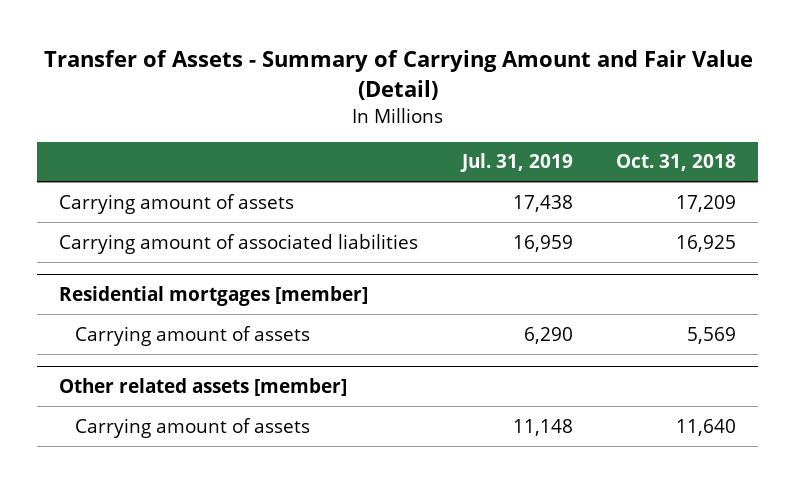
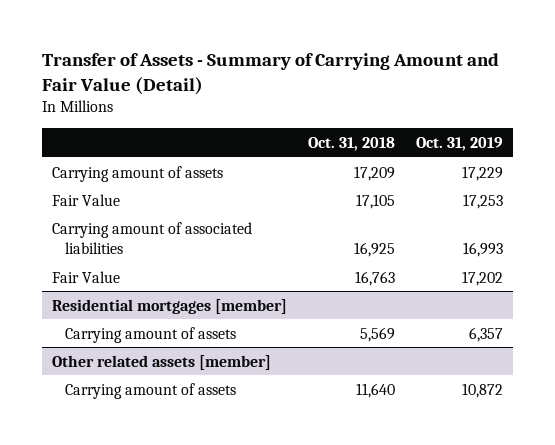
- | Jul. 31, 2019 | Oct. 31, 2018
+ | Oct. 31, 2018 | Oct. 31, 2019
+ Fair Value | 17,105 | 17,253
+ Fair Value | 16,763 | 17,202

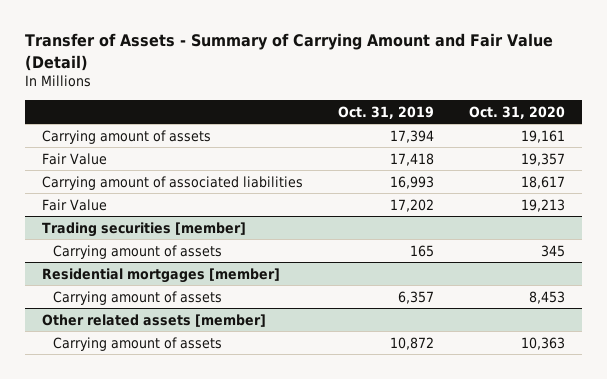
- | Oct. 31, 2018 | Oct. 31, 2019
+ | Oct. 31, 2019 | Oct. 31, 2020
- Carrying amount of assets | 17,209 | 17,229
- Fair Value | 17,105 | 17,253
+ Carrying amount of assets | 17,394 | 19,161
+ Fair Value | 17,418 | 19,357
+ Trading securities [member]
+ Carrying amount of assets | 165 | 345

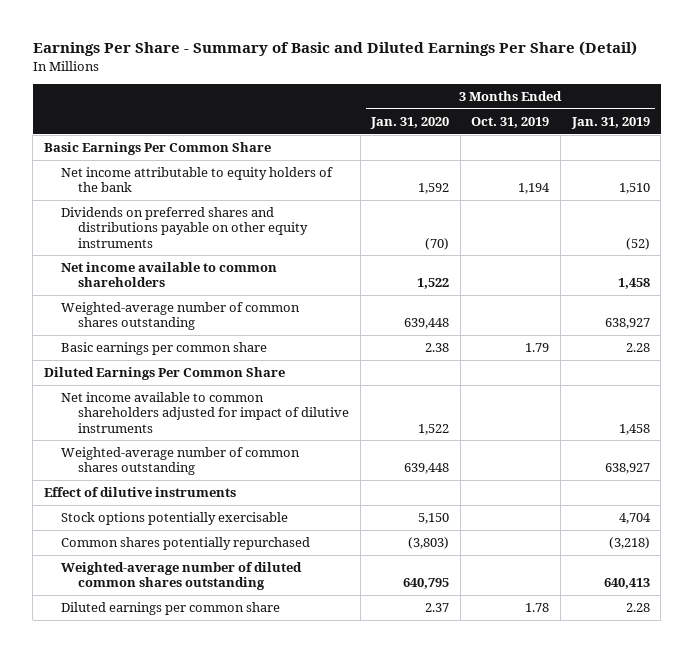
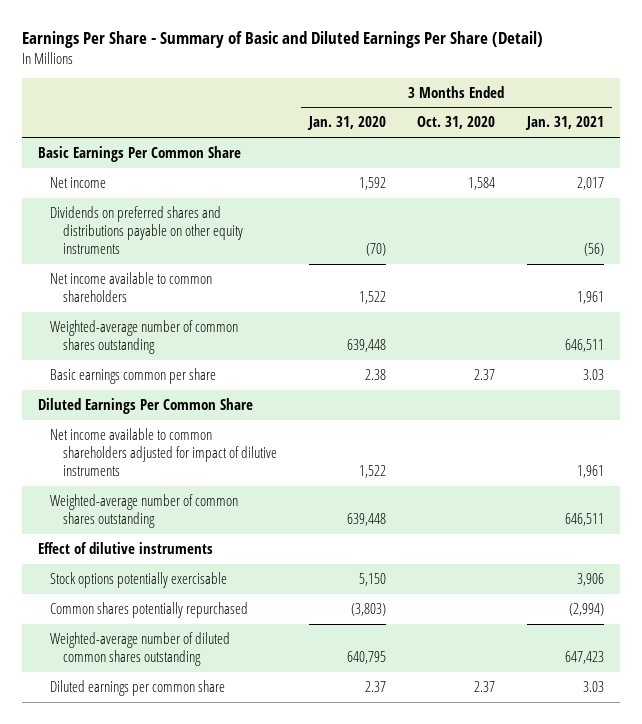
- | 3 Months Ended Jan. 31, 2020 | 3 Months Ended Oct. 31, 2019 | 3 Months Ended Jan. 31, 2019
+ | 3 Months Ended Jan. 31, 2020 | 3 Months Ended Oct. 31, 2020 | 3 Months Ended Jan. 31, 2021
- Net income attributable to equity holders of the bank | 1,592 | 1,194 | 1,510
+ Net income | 1,592 | 1,584 | 2,017
- Basic earnings per common share | 2.38 | 1.79 | 2.28
+ Basic earnings common per share | 2.38 | 2.37 | 3.03

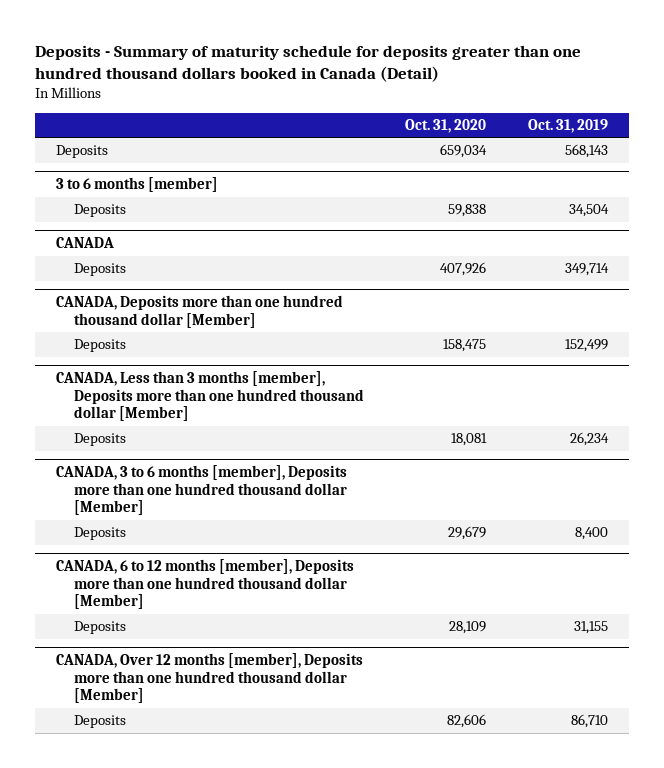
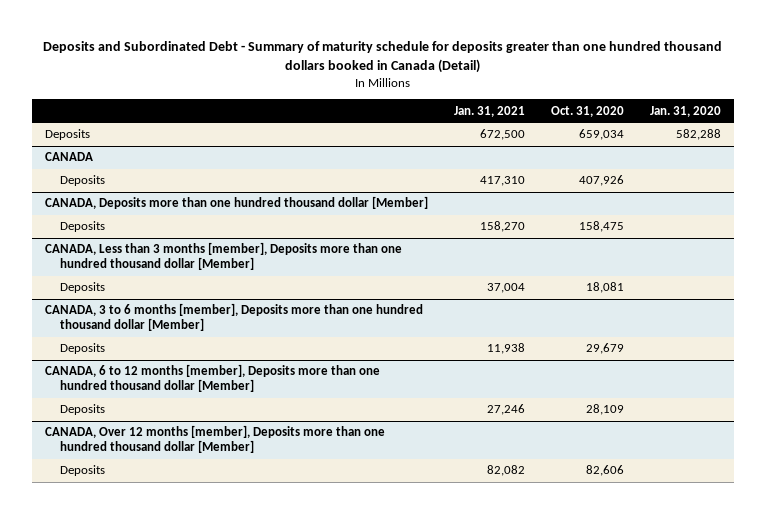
- Deposits - Summary of maturity schedule for deposits greater than one hundred thousand dollars booked in Canada (Detail)
+ Deposits and Subordinated Debt - Summary of maturity schedule for deposits greater than one hundred thousand dollars booked in Canada (Detail)
- | Oct. 31, 2020 | Oct. 31, 2019
+ | Jan. 31, 2021 | Oct. 31, 2020 | Jan. 31, 2020
- 3 to 6 months [member]
- Deposits | 59,838 | 34,504

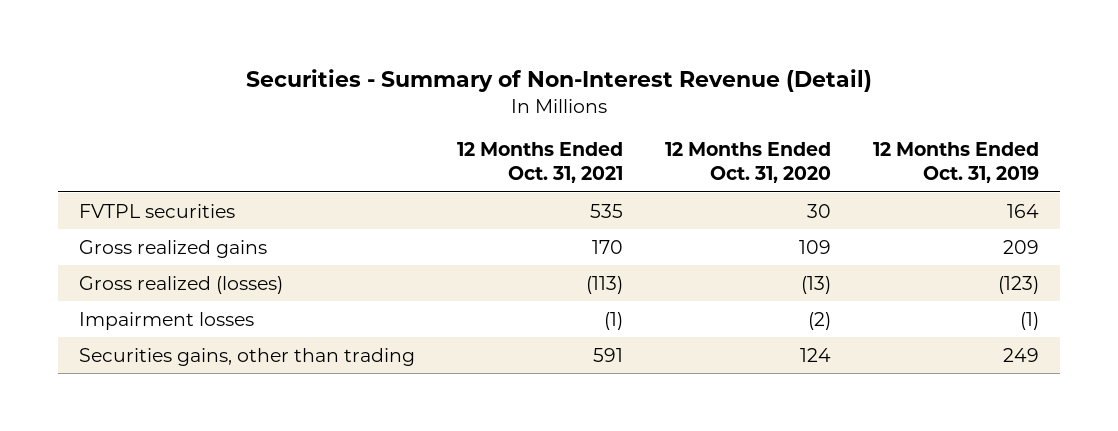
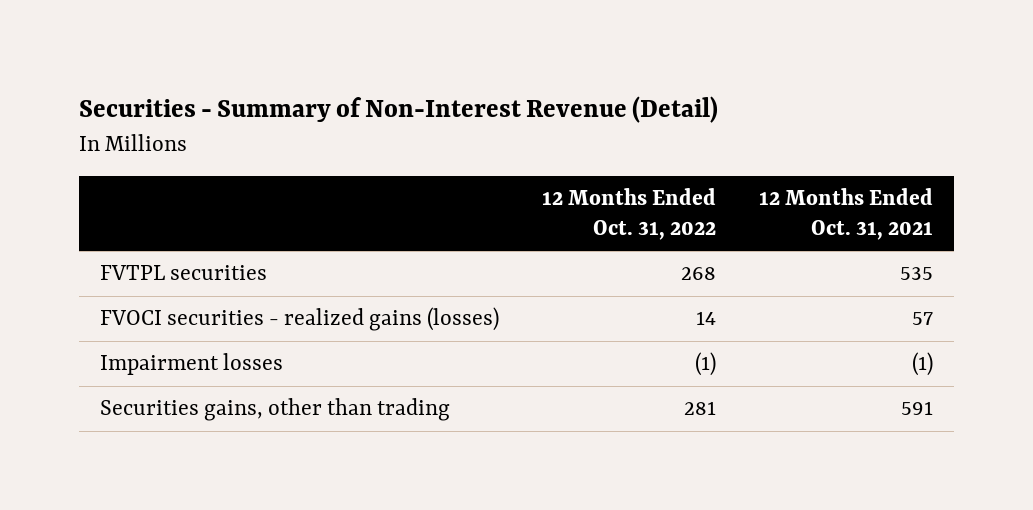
- | 12 Months Ended Oct. 31, 2021 | 12 Months Ended Oct. 31, 2020 | 12 Months Ended Oct. 31, 2019
+ | 12 Months Ended Oct. 31, 2022 | 12 Months Ended Oct. 31, 2021
- Gross realized gains | 170 | 109 | 209
- Gross realized (losses) | (113) | (13) | (123)
+ FVOCI securities - realized gains (losses) | 14 | 57

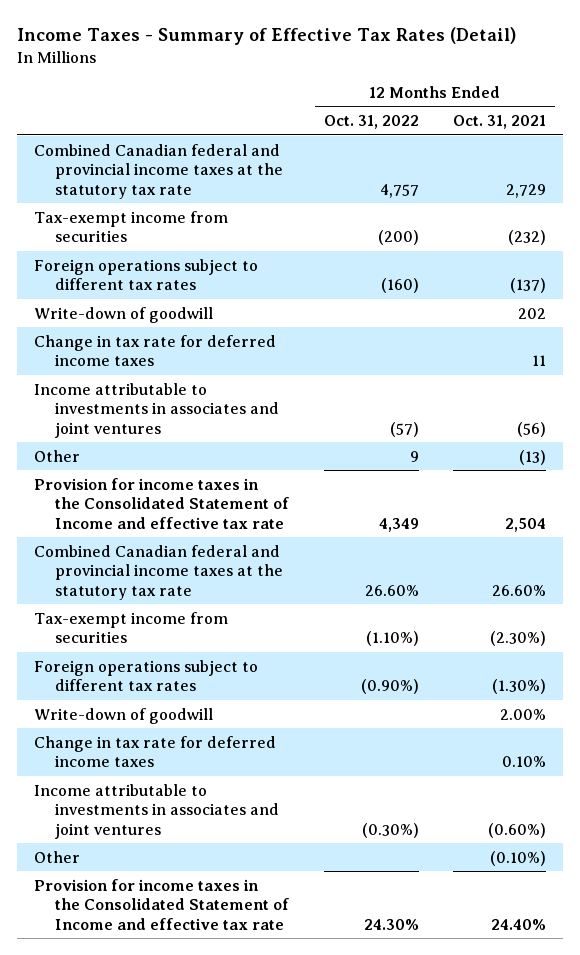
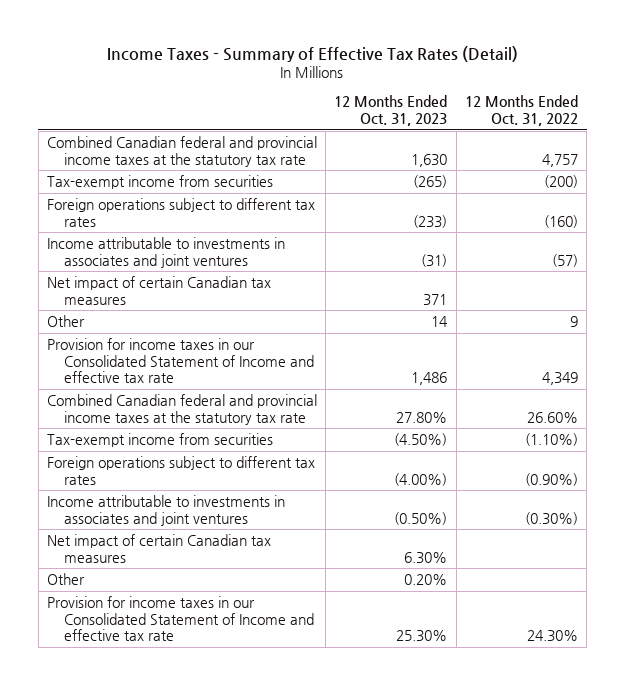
- | 12 Months Ended Oct. 31, 2022 | 12 Months Ended Oct. 31, 2021
+ | 12 Months Ended Oct. 31, 2023 | 12 Months Ended Oct. 31, 2022
- Write-down of goodwill | | 202
- Change in tax rate for deferred income taxes | | 11
+ Net impact of certain Canadian tax measures | 371 |
- Provision for income taxes in the Consolidated Statement of Income and effective tax rate | 4,349 | 2,504
+ Provision for income taxes in our Consolidated Statement of Income and effective tax rate | 1,486 | 4,349
- Write-down of goodwill | | 2.00%
- Change in tax rate for deferred income taxes | | 0.10%
+ Net impact of certain Canadian tax measures | 6.30% |
- Provision for income taxes in the Consolidated Statement of Income and effective tax rate | 24.30% | 24.40%
+ Provision for income taxes in our Consolidated Statement of Income and effective tax rate | 25.30% | 24.30%

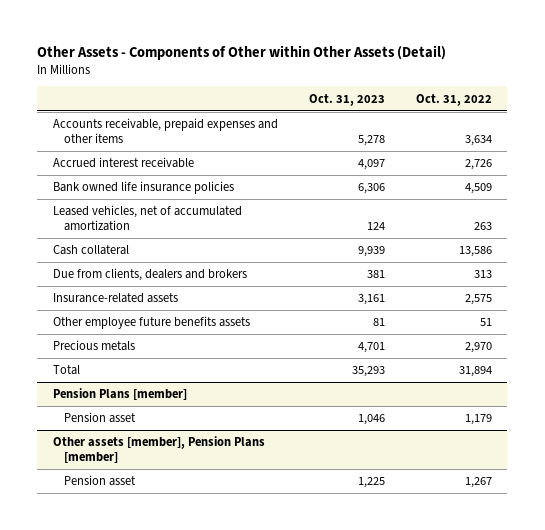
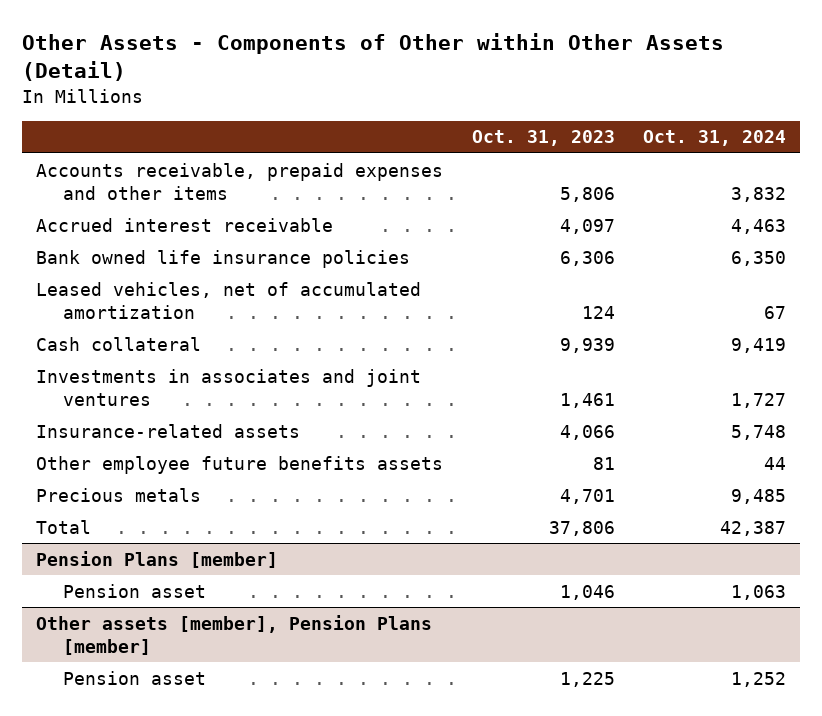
- | Oct. 31, 2023 | Oct. 31, 2022
+ | Oct. 31, 2023 | Oct. 31, 2024
- Accounts receivable, prepaid expenses and other items | 5,278 | 3,634
+ Accounts receivable, prepaid expenses and other items | 5,806 | 3,832
- Due from clients, dealers and brokers | 381 | 313
- Insurance-related assets | 3,161 | 2,575
+ Investments in associates and joint ventures | 1,461 | 1,727
+ Insurance-related assets | 4,066 | 5,748
- Total | 35,293 | 31,894
+ Total | 37,806 | 42,387

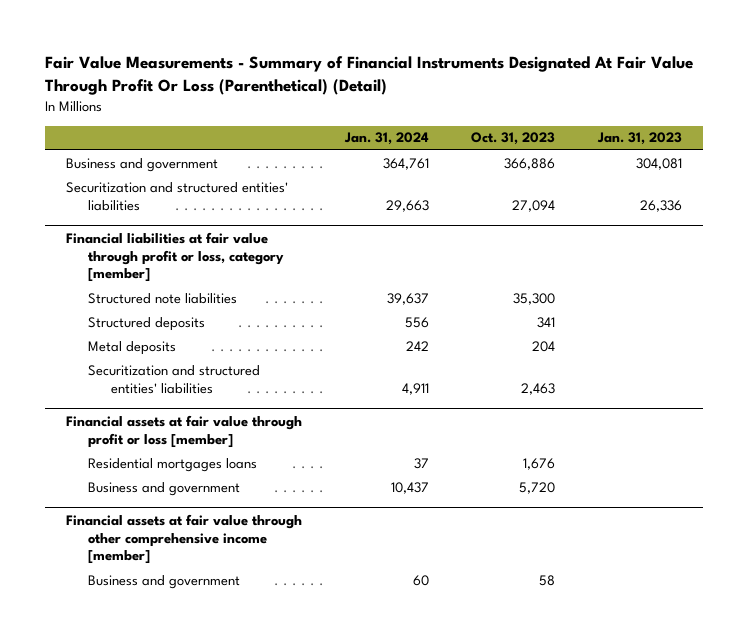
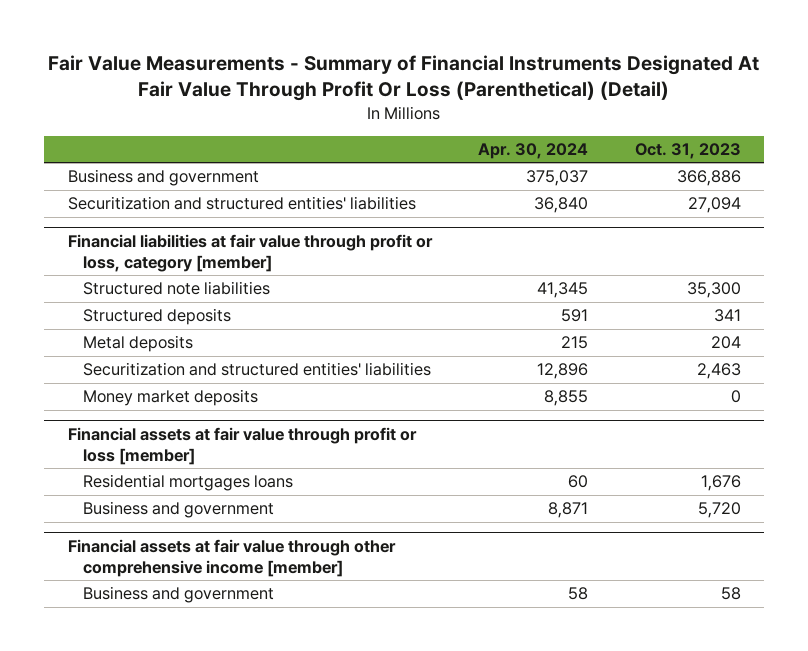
- | Jan. 31, 2024 | Oct. 31, 2023 | Jan. 31, 2023
+ | Apr. 30, 2024 | Oct. 31, 2023
@ Financial liabilities at fair value through profit or loss, category [member]
+ Money market deposits | 8,855 | 0

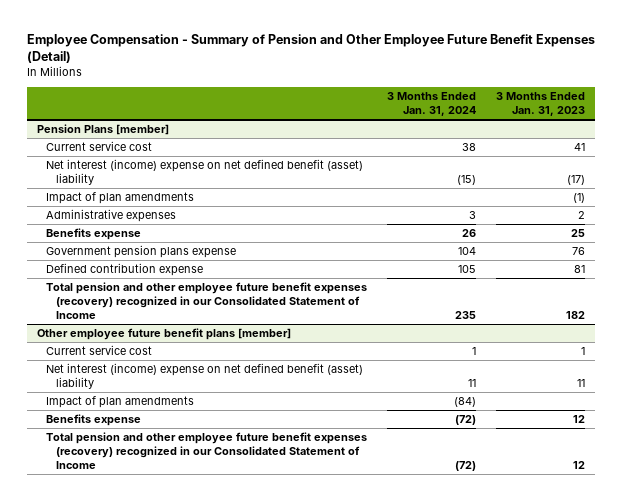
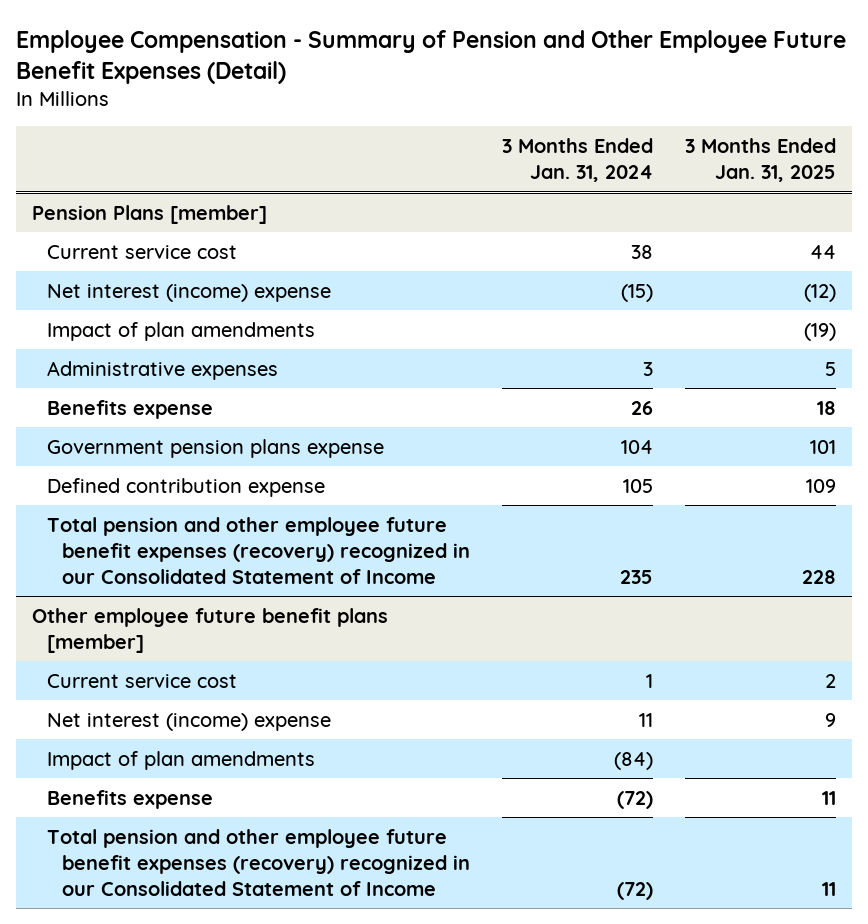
- | 3 Months Ended Jan. 31, 2024 | 3 Months Ended Jan. 31, 2023
+ | 3 Months Ended Jan. 31, 2024 | 3 Months Ended Jan. 31, 2025
@ Pension Plans [member]
- Net interest (income) expense on net defined benefit (asset) liability | (15) | (17)
+ Net interest (income) expense | (15) | (12)
@ Other employee future benefit plans [member]
- Net interest (income) expense on net defined benefit (asset) liability | 11 | 11
+ Net interest (income) expense | 11 | 9

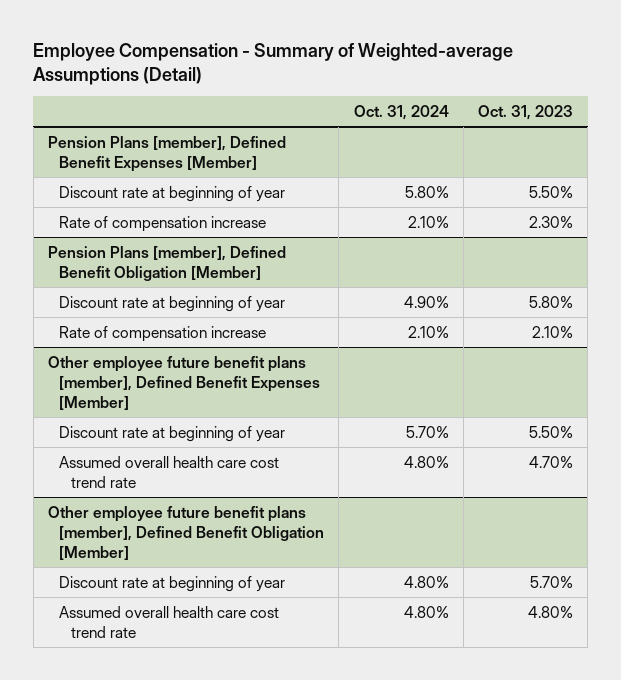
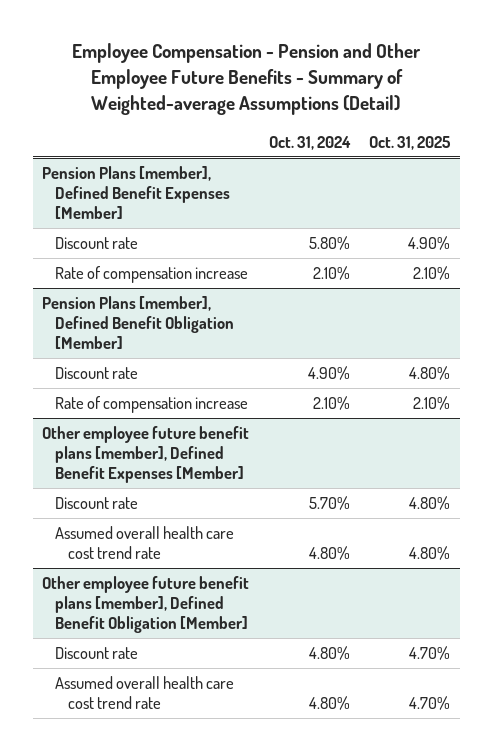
- Employee Compensation - Summary of Weighted-average Assumptions (Detail)
+ Employee Compensation - Pension and Other Employee Future Benefits - Summary of Weighted-average Assumptions (Detail)
- | Oct. 31, 2024 | Oct. 31, 2023
+ | Oct. 31, 2024 | Oct. 31, 2025
@ Pension Plans [member], Defined Benefit Expenses [Member]
- Discount rate at beginning of year | 5.80% | 5.50%
+ Discount rate | 5.80% | 4.90%
@ Pension Plans [member], Defined Benefit Obligation [Member]
- Discount rate at beginning of year | 4.90% | 5.80%
+ Discount rate | 4.90% | 4.80%
@ Other employee future benefit plans [member], Defined Benefit Expenses [Member]
- Discount rate at beginning of year | 5.70% | 5.50%
+ Discount rate | 5.70% | 4.80%
@ Other employee future benefit plans [member], Defined Benefit Obligation [Member]
- Discount rate at beginning of year | 4.80% | 5.70%
+ Discount rate | 4.80% | 4.70%

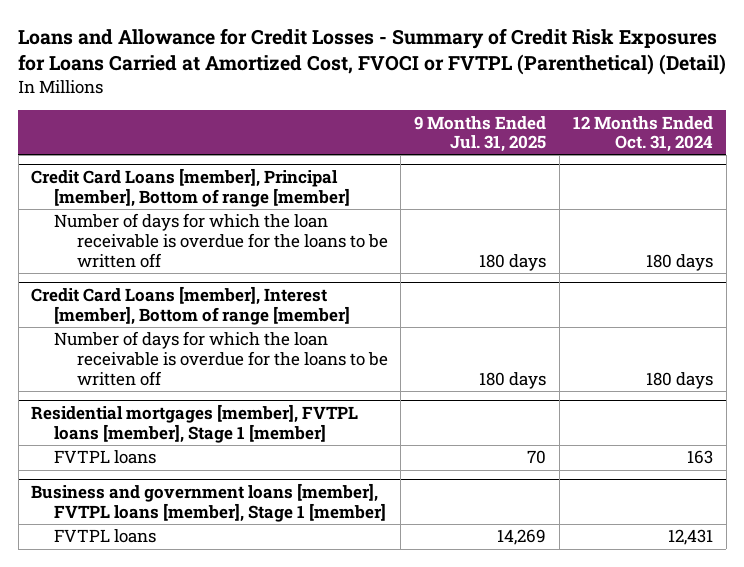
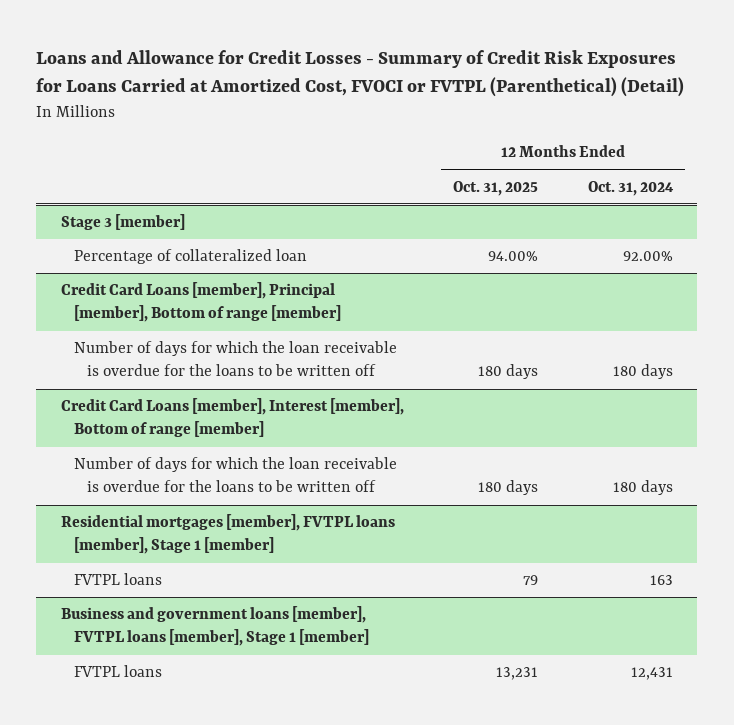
- | 9 Months Ended Jul. 31, 2025 | 12 Months Ended Oct. 31, 2024
+ | 12 Months Ended Oct. 31, 2025 | 12 Months Ended Oct. 31, 2024
+ Stage 3 [member]
+ Percentage of collateralized loan | 94.00% | 92.00%

